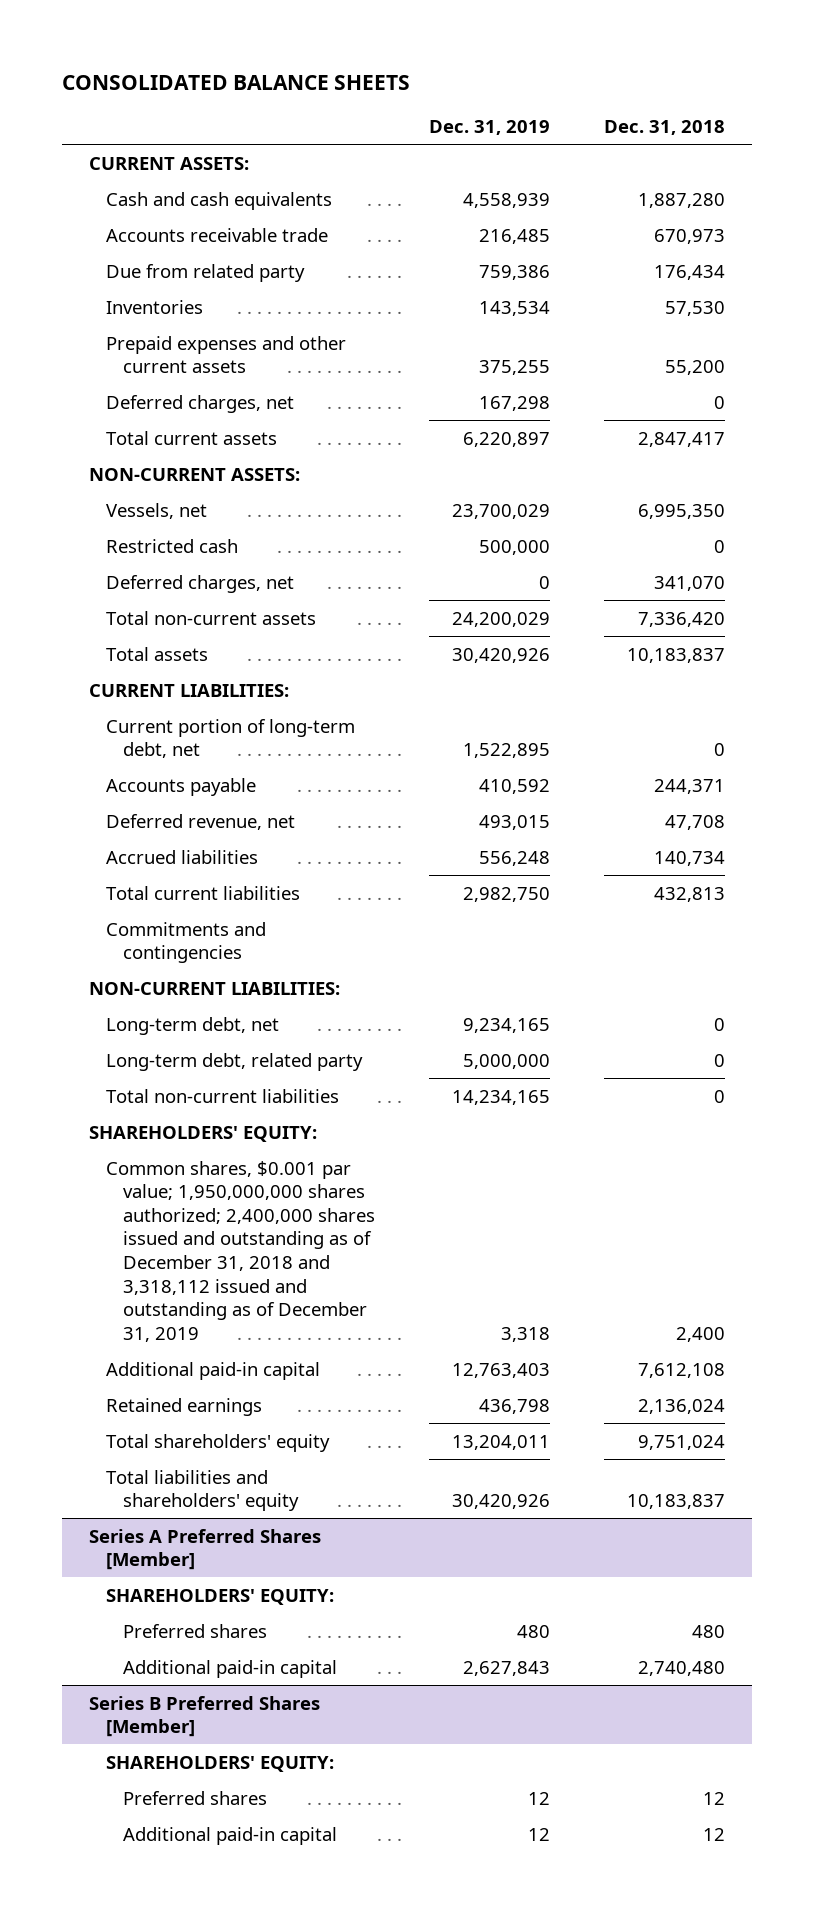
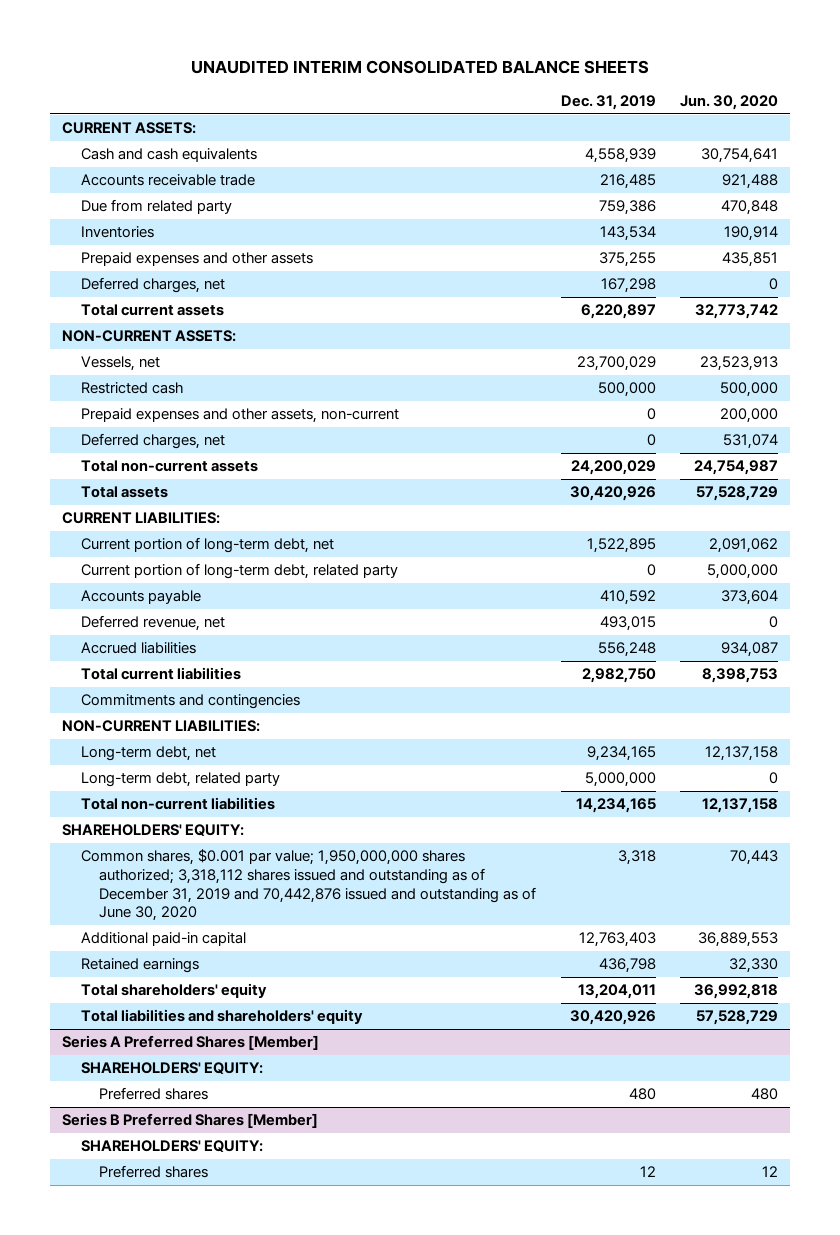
- CONSOLIDATED BALANCE SHEETS
+ UNAUDITED INTERIM CONSOLIDATED BALANCE SHEETS
- | Dec. 31, 2019 | Dec. 31, 2018
+ | Dec. 31, 2019 | Jun. 30, 2020
- Prepaid expenses and other current assets | 375,255 | 55,200
+ Prepaid expenses and other assets | 375,255 | 435,851
+ Prepaid expenses and other assets, non-current | 0 | 200,000
+ Current portion of long-term debt, related party | 0 | 5,000,000
- Common shares, $0.001 par value; 1,950,000,000 shares authorized; 2,400,000 shares issued and outstanding as of December 31, 2018 and 3,318,112 issued and outstanding as of December 31, 2019 | 3,318 | 2,400
+ Common shares, $0.001 par value; 1,950,000,000 shares authorized; 3,318,112 shares issued and outstanding as of December 31, 2019 and 70,442,876 issued and outstanding as of June 30, 2020 | 3,318 | 70,443
@ Series A Preferred Shares [Member]
- Additional paid-in capital | 2,627,843 | 2,740,480
@ Series B Preferred Shares [Member]
- Additional paid-in capital | 12 | 12

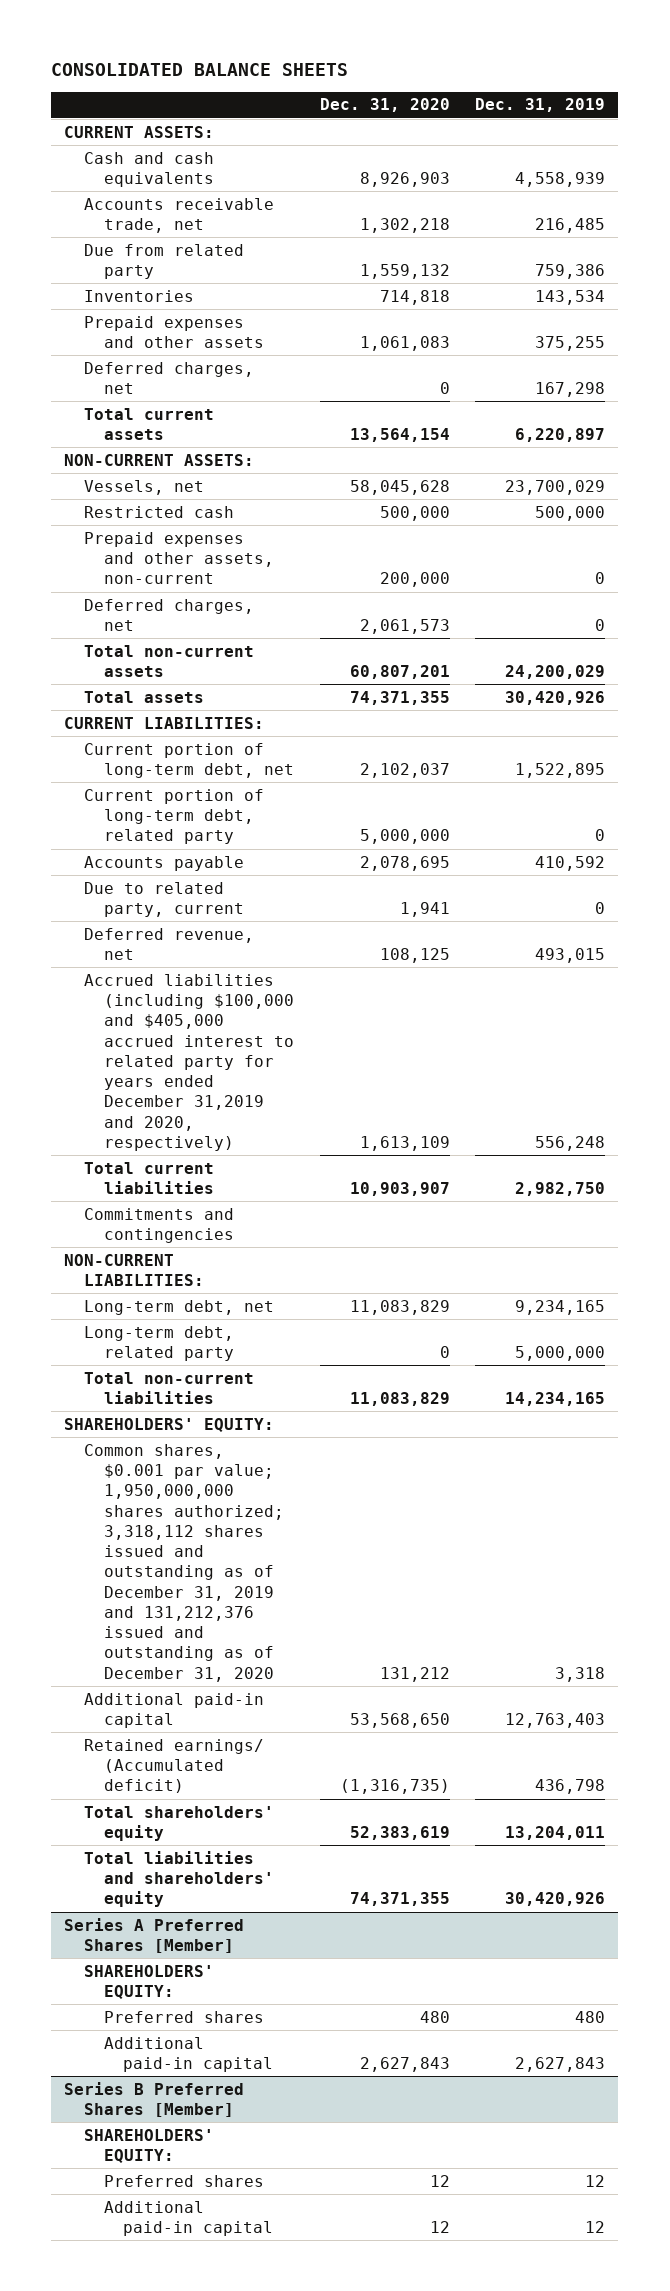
- UNAUDITED INTERIM CONSOLIDATED BALANCE SHEETS
+ CONSOLIDATED BALANCE SHEETS
- | Dec. 31, 2019 | Jun. 30, 2020
+ | Dec. 31, 2020 | Dec. 31, 2019
- Accounts receivable trade | 216,485 | 921,488
+ Accounts receivable trade, net | 1,302,218 | 216,485
+ Due to related party, current | 1,941 | 0
- Accrued liabilities | 556,248 | 934,087
+ Accrued liabilities (including $100,000 and $405,000 accrued interest to related party for years ended December 31,2019 and 2020, respectively) | 1,613,109 | 556,248
- Common shares, $0.001 par value; 1,950,000,000 shares authorized; 3,318,112 shares issued and outstanding as of December 31, 2019 and 70,442,876 issued and outstanding as of June 30, 2020 | 3,318 | 70,443
+ Common shares, $0.001 par value; 1,950,000,000 shares authorized; 3,318,112 shares issued and outstanding as of December 31, 2019 and 131,212,376 issued and outstanding as of December 31, 2020 | 131,212 | 3,318
- Retained earnings | 436,798 | 32,330
+ Retained earnings/ (Accumulated deficit) | (1,316,735) | 436,798
@ Series A Preferred Shares [Member]
+ Additional paid-in capital | 2,627,843 | 2,627,843
@ Series B Preferred Shares [Member]
+ Additional paid-in capital | 12 | 12

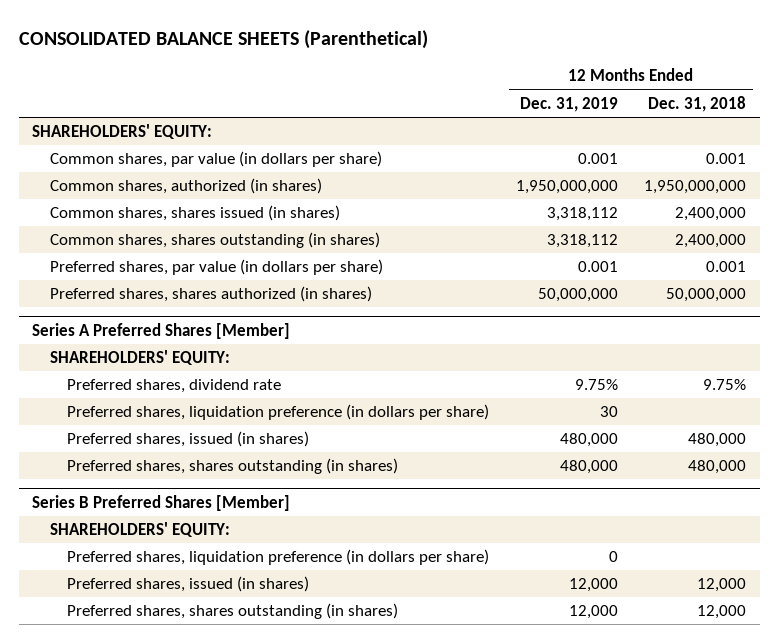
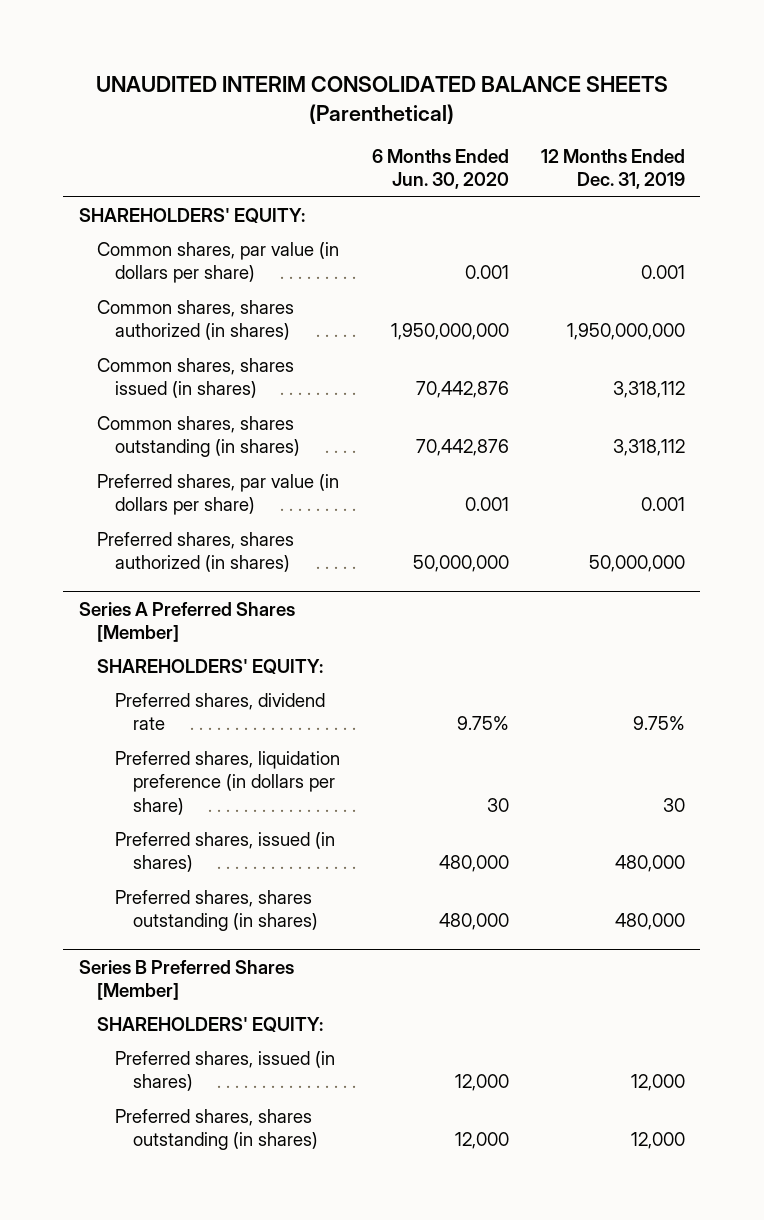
- CONSOLIDATED BALANCE SHEETS (Parenthetical)
+ UNAUDITED INTERIM CONSOLIDATED BALANCE SHEETS (Parenthetical)
- | 12 Months Ended Dec. 31, 2019 | 12 Months Ended Dec. 31, 2018
+ | 6 Months Ended Jun. 30, 2020 | 12 Months Ended Dec. 31, 2019
- Common shares, authorized (in shares) | 1,950,000,000 | 1,950,000,000
+ Common shares, shares authorized (in shares) | 1,950,000,000 | 1,950,000,000
@ Series B Preferred Shares [Member]
- Preferred shares, liquidation preference (in dollars per share) | 0 |

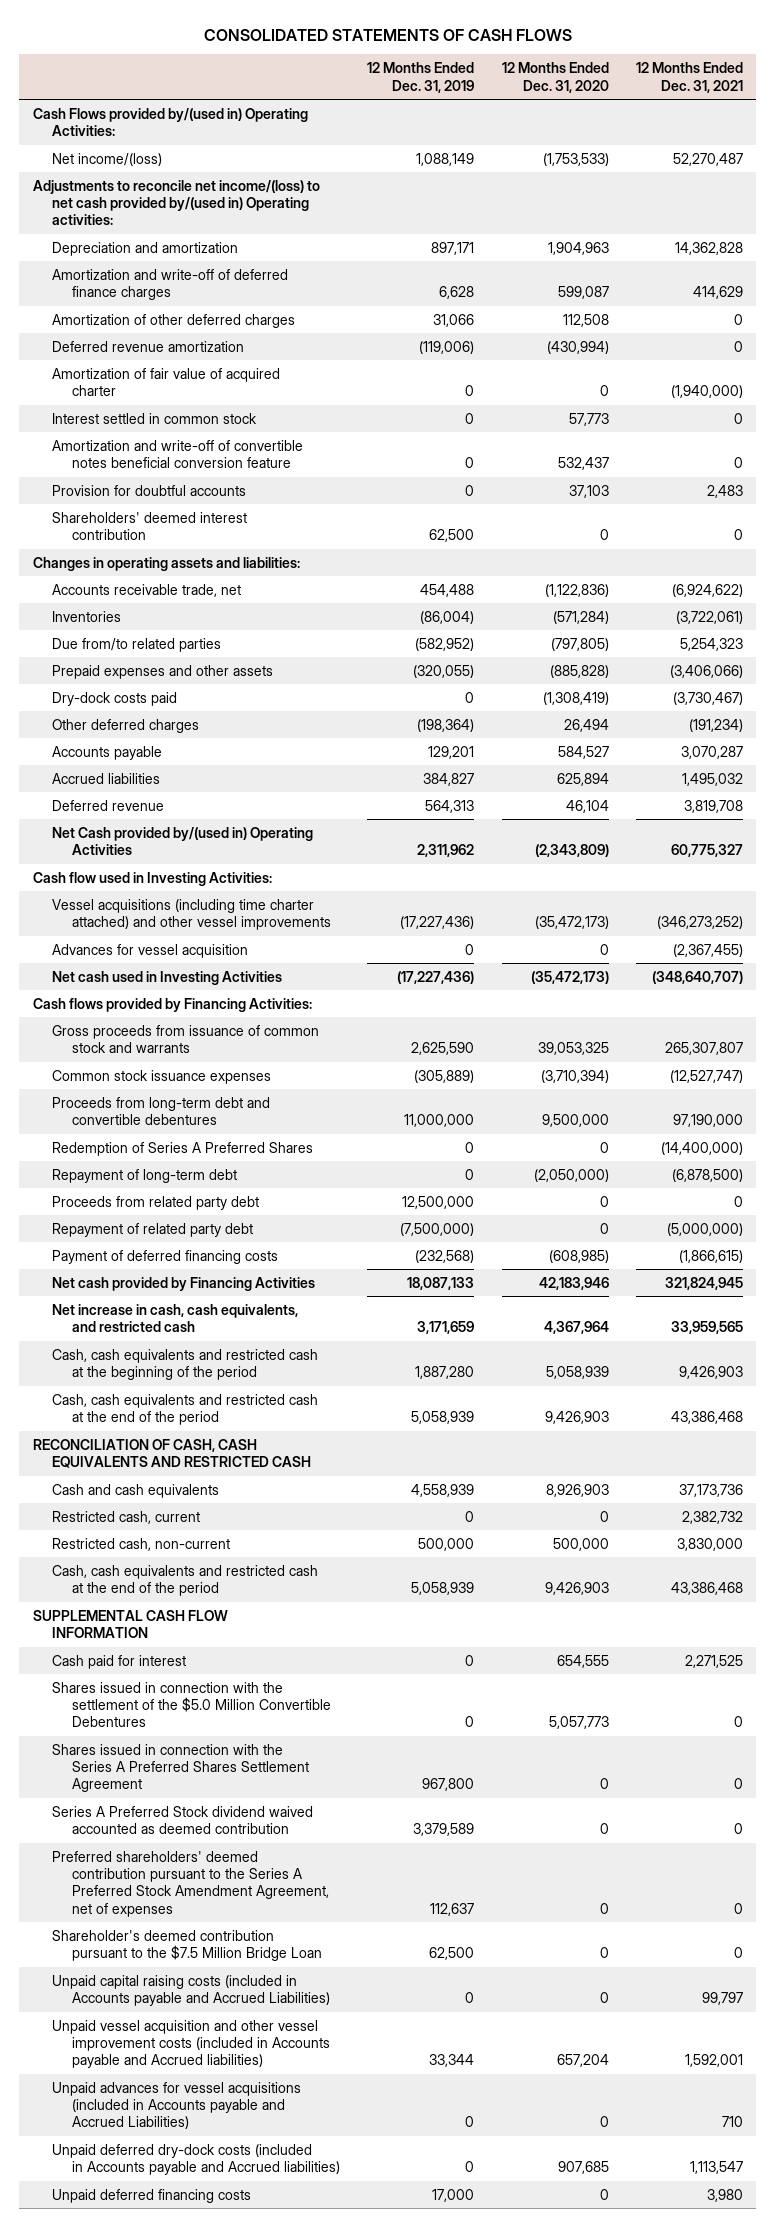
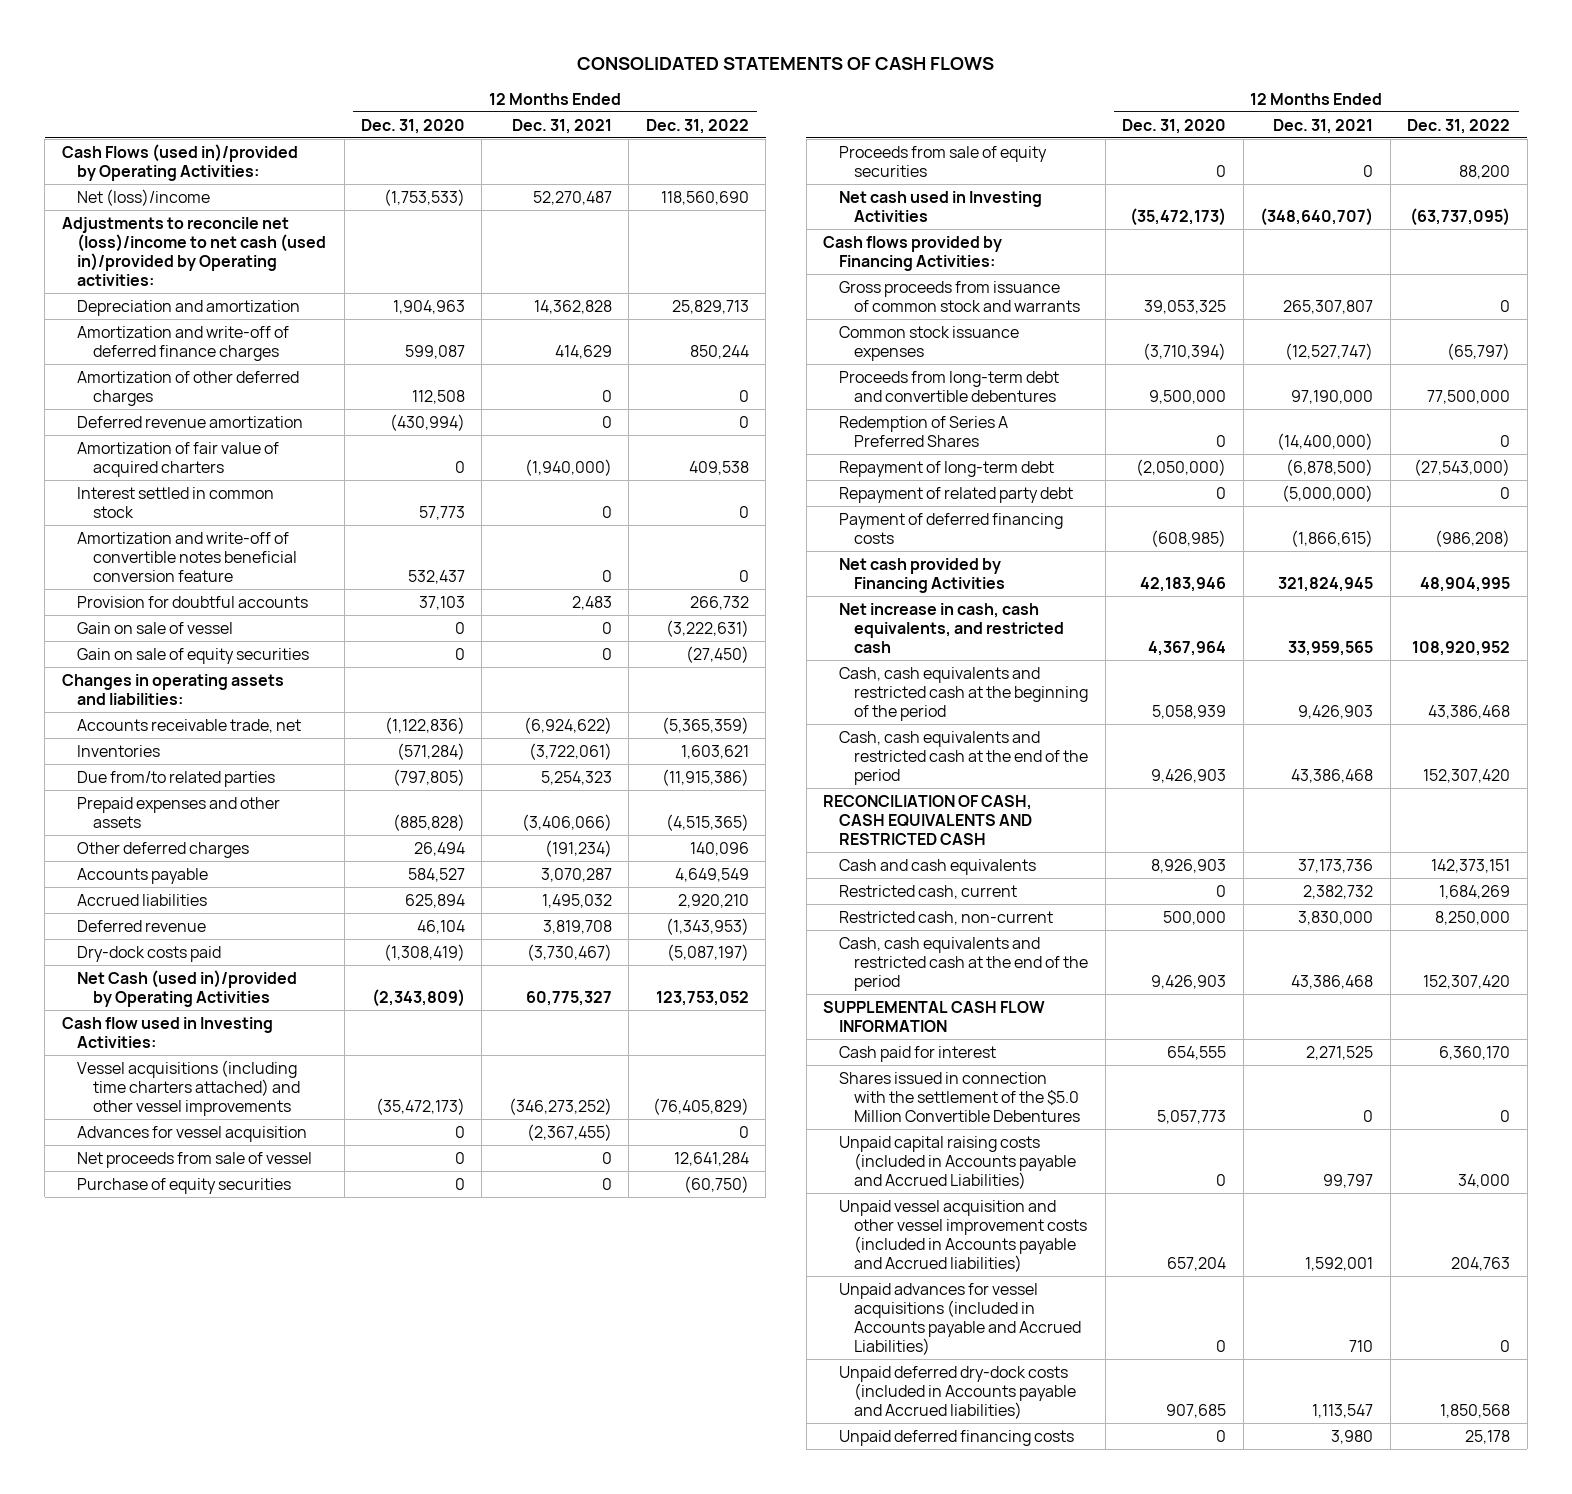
- | 12 Months Ended Dec. 31, 2019 | 12 Months Ended Dec. 31, 2020 | 12 Months Ended Dec. 31, 2021
+ | 12 Months Ended Dec. 31, 2020 | 12 Months Ended Dec. 31, 2021 | 12 Months Ended Dec. 31, 2022
- Cash Flows provided by/(used in) Operating Activities:
- Net income/(loss) | 1,088,149 | (1,753,533) | 52,270,487
- Adjustments to reconcile net income/(loss) to net cash provided by/(used in) Operating activities:
+ Cash Flows (used in)/provided by Operating Activities:
+ Net (loss)/income | (1,753,533) | 52,270,487 | 118,560,690
+ Adjustments to reconcile net (loss)/income to net cash (used in)/provided by Operating activities:
- Amortization of fair value of acquired charter | 0 | 0 | (1,940,000)
+ Amortization of fair value of acquired charters | 0 | (1,940,000) | 409,538
- Shareholders' deemed interest contribution | 62,500 | 0 | 0
+ Gain on sale of vessel | 0 | 0 | (3,222,631)
+ Gain on sale of equity securities | 0 | 0 | (27,450)
- Net Cash provided by/(used in) Operating Activities | 2,311,962 | (2,343,809) | 60,775,327
moved down: Dry-dock costs paid | (1,308,419) | (3,730,467) | (5,087,197)
+ Net Cash (used in)/provided by Operating Activities | (2,343,809) | 60,775,327 | 123,753,052
- Vessel acquisitions (including time charter attached) and other vessel improvements | (17,227,436) | (35,472,173) | (346,273,252)
+ Vessel acquisitions (including time charters attached) and other vessel improvements | (35,472,173) | (346,273,252) | (76,405,829)
+ Net proceeds from sale of vessel | 0 | 0 | 12,641,284
+ Purchase of equity securities | 0 | 0 | (60,750)
+ Proceeds from sale of equity securities | 0 | 0 | 88,200
- Proceeds from related party debt | 12,500,000 | 0 | 0
- Shares issued in connection with the Series A Preferred Shares Settlement Agreement | 967,800 | 0 | 0
- Series A Preferred Stock dividend waived accounted as deemed contribution | 3,379,589 | 0 | 0
- Preferred shareholders' deemed contribution pursuant to the Series A Preferred Stock Amendment Agreement, net of expenses | 112,637 | 0 | 0
- Shareholder's deemed contribution pursuant to the $7.5 Million Bridge Loan | 62,500 | 0 | 0

